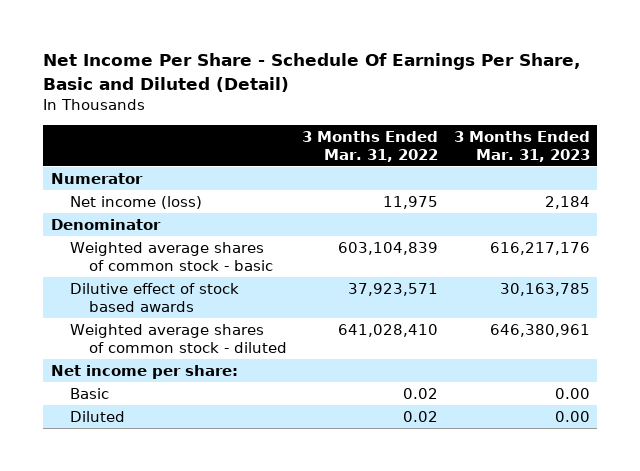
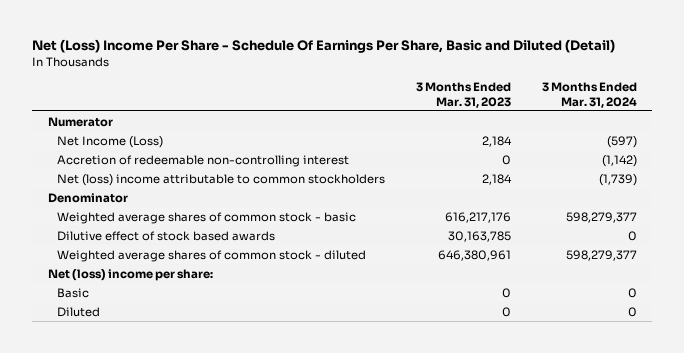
- Net Income Per Share - Schedule Of Earnings Per Share, Basic and Diluted (Detail)
+ Net (Loss) Income Per Share - Schedule Of Earnings Per Share, Basic and Diluted (Detail)
- | 3 Months Ended Mar. 31, 2022 | 3 Months Ended Mar. 31, 2023
+ | 3 Months Ended Mar. 31, 2023 | 3 Months Ended Mar. 31, 2024
- Net income (loss) | 11,975 | 2,184
+ Net Income (Loss) | 2,184 | (597)
+ Accretion of redeemable non-controlling interest | 0 | (1,142)
+ Net (loss) income attributable to common stockholders | 2,184 | (1,739)
- Net income per share:
- Basic | 0.02 | 0.00
- Diluted | 0.02 | 0.00
+ Net (loss) income per share:
+ Basic | 0 | 0
+ Diluted | 0 | 0

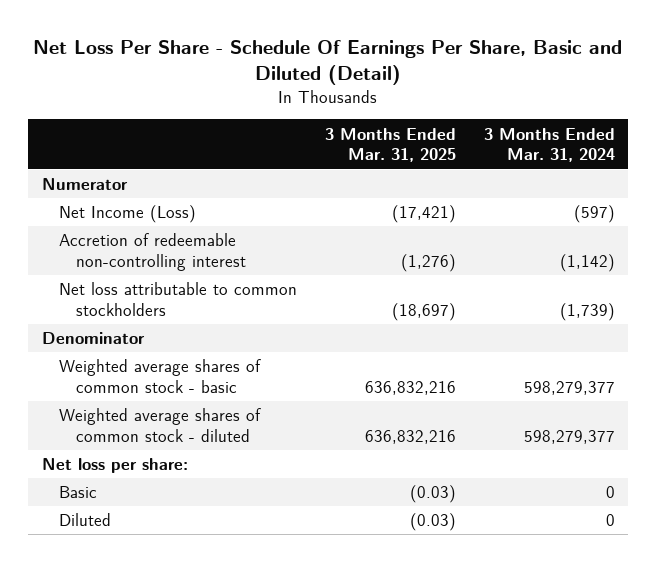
- Net (Loss) Income Per Share - Schedule Of Earnings Per Share, Basic and Diluted (Detail)
+ Net Loss Per Share - Schedule Of Earnings Per Share, Basic and Diluted (Detail)
- | 3 Months Ended Mar. 31, 2023 | 3 Months Ended Mar. 31, 2024
+ | 3 Months Ended Mar. 31, 2025 | 3 Months Ended Mar. 31, 2024
- Net (loss) income attributable to common stockholders | 2,184 | (1,739)
+ Net loss attributable to common stockholders | (18,697) | (1,739)
- Dilutive effect of stock based awards | 30,163,785 | 0
- Net (loss) income per share:
+ Net loss per share:

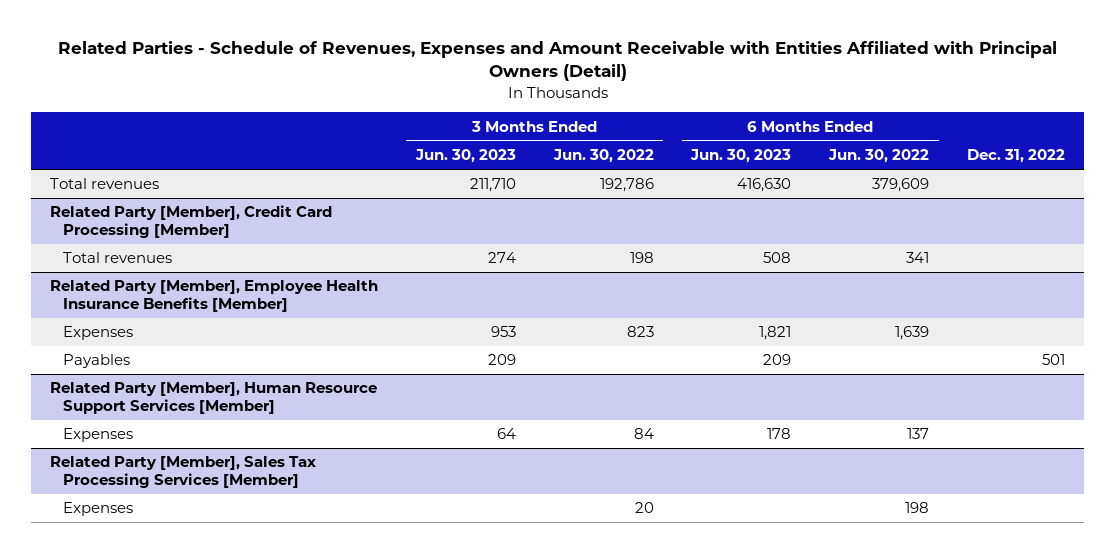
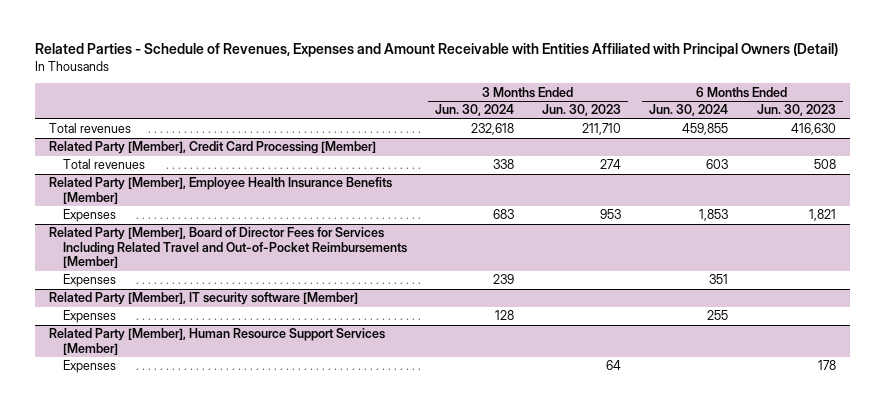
- | 3 Months Ended Jun. 30, 2023 | 3 Months Ended Jun. 30, 2022 | 6 Months Ended Jun. 30, 2023 | 6 Months Ended Jun. 30, 2022 | Dec. 31, 2022
+ | 3 Months Ended Jun. 30, 2024 | 3 Months Ended Jun. 30, 2023 | 6 Months Ended Jun. 30, 2024 | 6 Months Ended Jun. 30, 2023
@ Related Party [Member], Employee Health Insurance Benefits [Member]
- Payables | 209 | | 209 | | 501
+ Related Party [Member], Board of Director Fees for Services Including Related Travel and Out-of-Pocket Reimbursements [Member]
+ Expenses | 239 | | 351 |
+ Related Party [Member], IT security software [Member]
+ Expenses | 128 | | 255 |
- Related Party [Member], Sales Tax Processing Services [Member]
- Expenses | | 20 | | 198 |

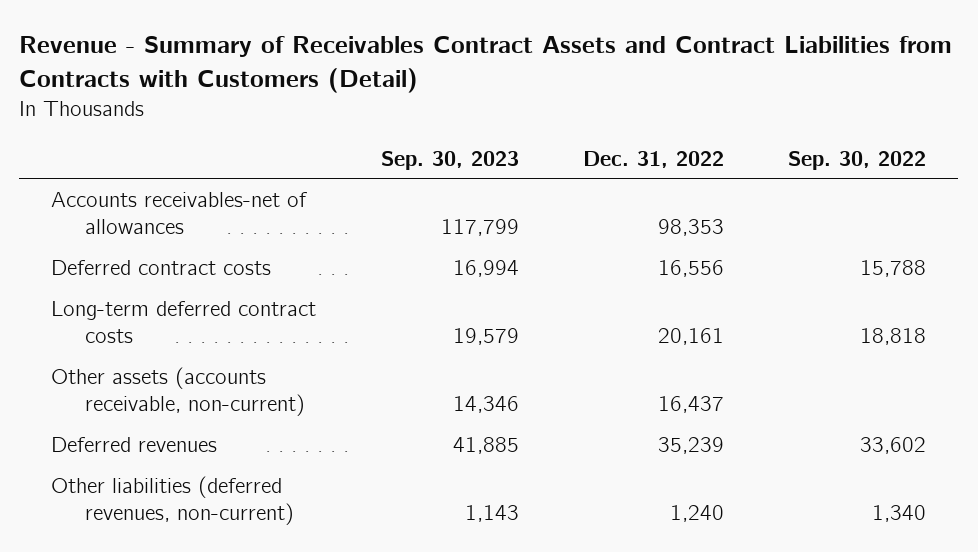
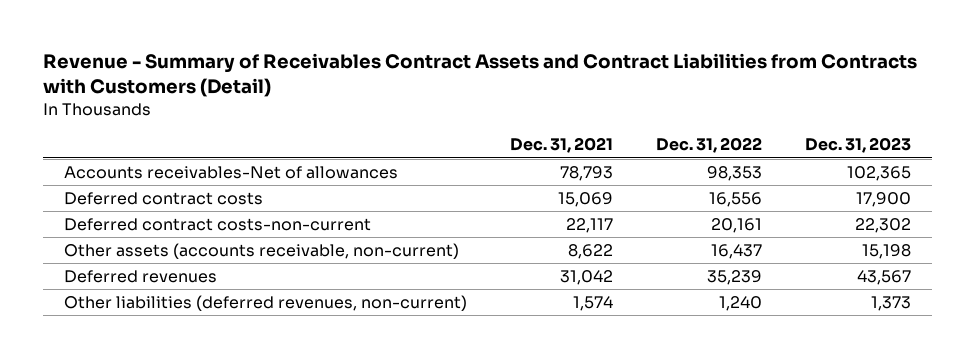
- | Sep. 30, 2023 | Dec. 31, 2022 | Sep. 30, 2022
+ | Dec. 31, 2021 | Dec. 31, 2022 | Dec. 31, 2023
- Accounts receivables-net of allowances | 117,799 | 98,353 |
+ Accounts receivables-Net of allowances | 78,793 | 98,353 | 102,365
- Long-term deferred contract costs | 19,579 | 20,161 | 18,818
+ Deferred contract costs-non-current | 22,117 | 20,161 | 22,302

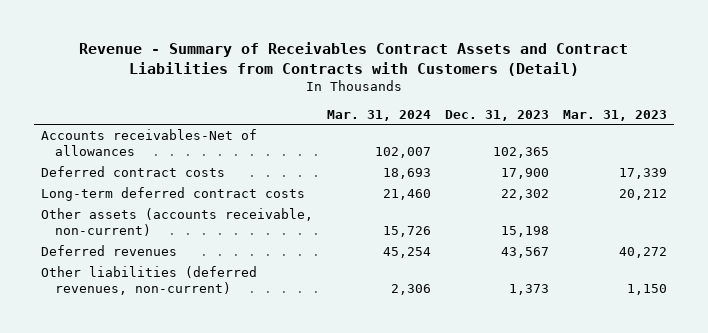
- | Dec. 31, 2021 | Dec. 31, 2022 | Dec. 31, 2023
+ | Mar. 31, 2024 | Dec. 31, 2023 | Mar. 31, 2023
- Deferred contract costs-non-current | 22,117 | 20,161 | 22,302
+ Long-term deferred contract costs | 21,460 | 22,302 | 20,212

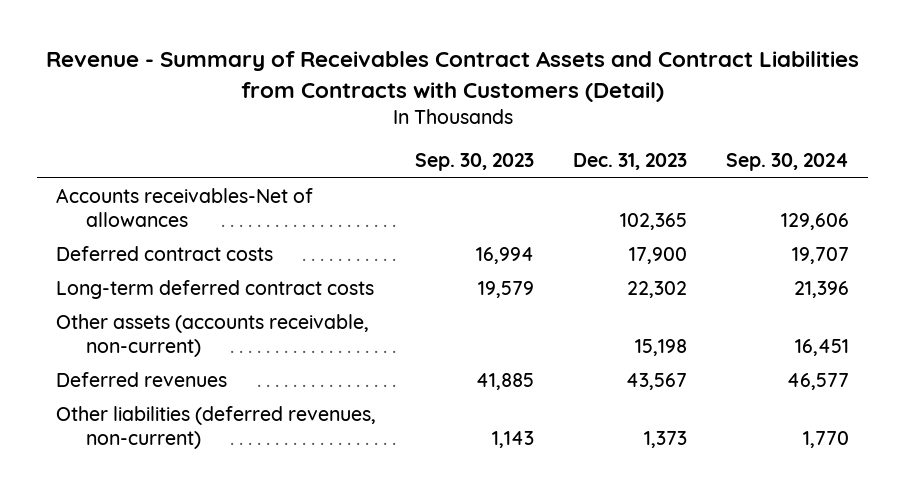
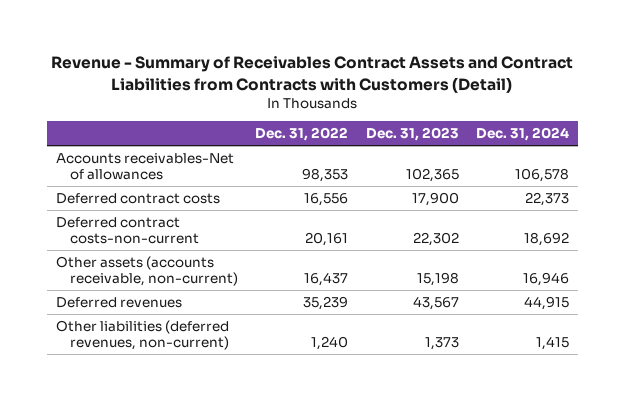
- | Sep. 30, 2023 | Dec. 31, 2023 | Sep. 30, 2024
+ | Dec. 31, 2022 | Dec. 31, 2023 | Dec. 31, 2024
- Long-term deferred contract costs | 19,579 | 22,302 | 21,396
+ Deferred contract costs-non-current | 20,161 | 22,302 | 18,692

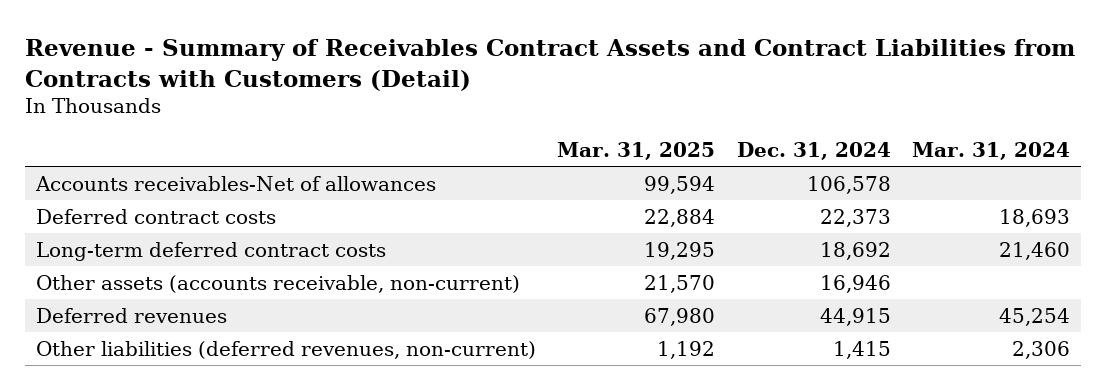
- | Dec. 31, 2022 | Dec. 31, 2023 | Dec. 31, 2024
+ | Mar. 31, 2025 | Dec. 31, 2024 | Mar. 31, 2024
- Deferred contract costs-non-current | 20,161 | 22,302 | 18,692
+ Long-term deferred contract costs | 19,295 | 18,692 | 21,460

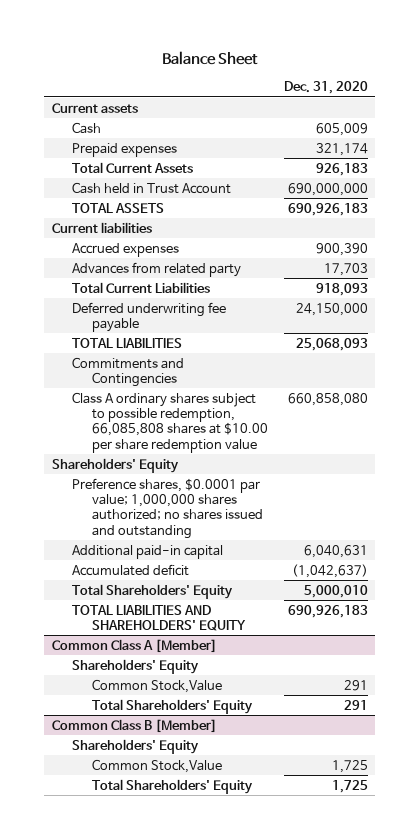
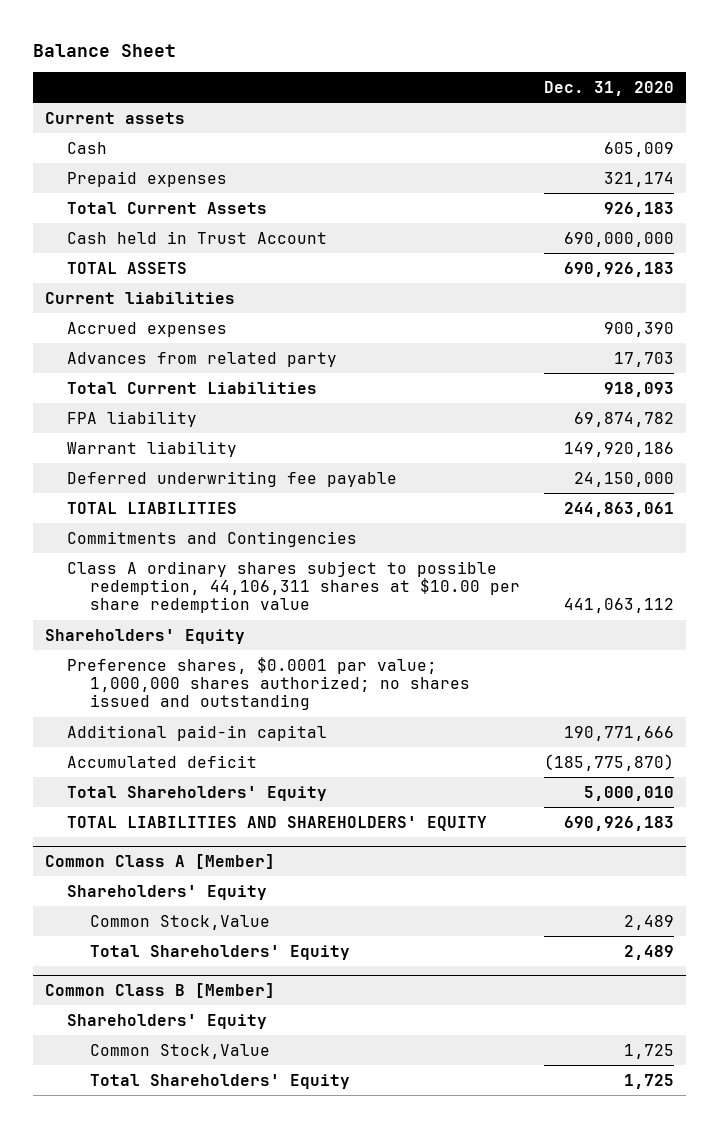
+ FPA liability | 69,874,782
+ Warrant liability | 149,920,186
- TOTAL LIABILITIES | 25,068,093
+ TOTAL LIABILITIES | 244,863,061
- Class A ordinary shares subject to possible redemption, 66,085,808 shares at $10.00 per share redemption value | 660,858,080
+ Class A ordinary shares subject to possible redemption, 44,106,311 shares at $10.00 per share redemption value | 441,063,112
- Additional paid-in capital | 6,040,631
- Accumulated deficit | (1,042,637)
+ Additional paid-in capital | 190,771,666
+ Accumulated deficit | (185,775,870)
@ Common Class A [Member]
- Common Stock,Value | 291
- Total Shareholders' Equity | 291
+ Common Stock,Value | 2,489
+ Total Shareholders' Equity | 2,489

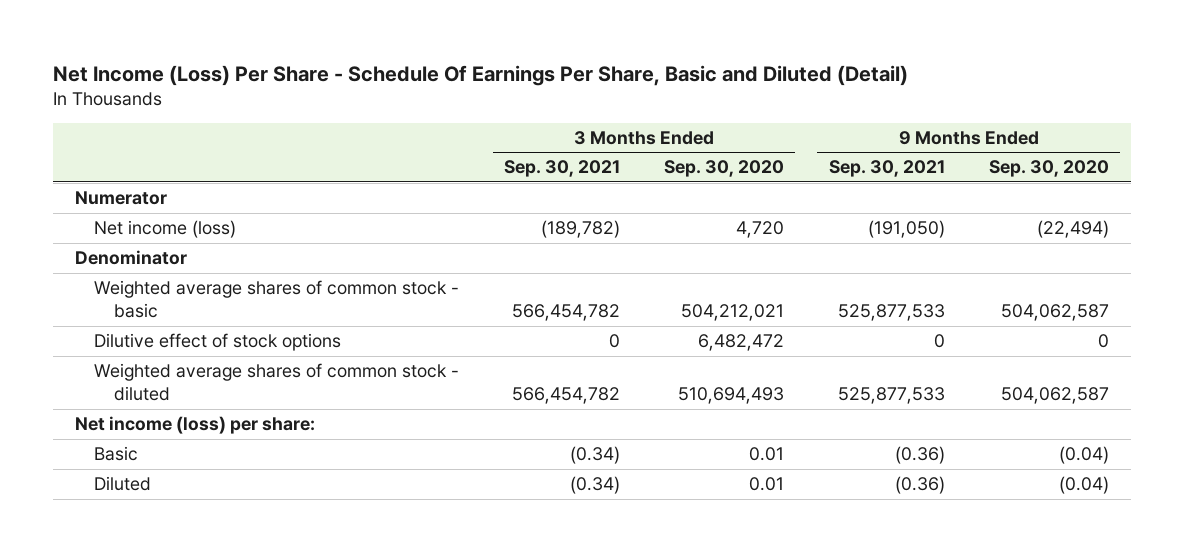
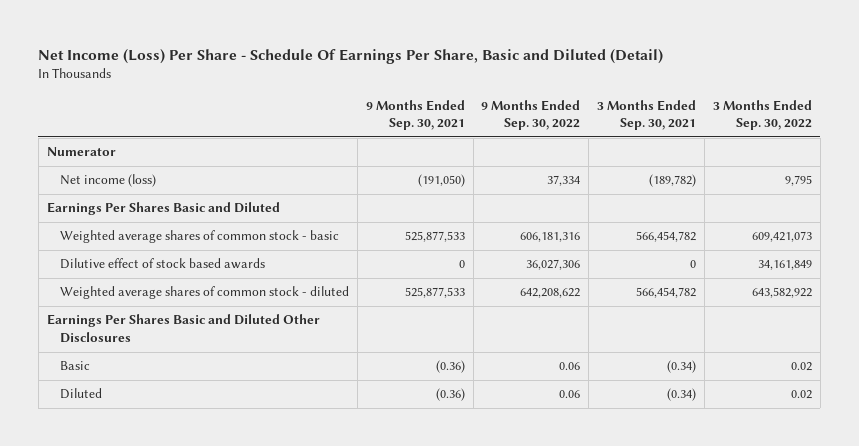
- | 3 Months Ended Sep. 30, 2021 | 3 Months Ended Sep. 30, 2020 | 9 Months Ended Sep. 30, 2021 | 9 Months Ended Sep. 30, 2020
+ | 9 Months Ended Sep. 30, 2021 | 9 Months Ended Sep. 30, 2022 | 3 Months Ended Sep. 30, 2021 | 3 Months Ended Sep. 30, 2022
- Denominator
+ Earnings Per Shares Basic and Diluted
- Dilutive effect of stock options | 0 | 6,482,472 | 0 | 0
+ Dilutive effect of stock based awards | 0 | 36,027,306 | 0 | 34,161,849
- Net income (loss) per share:
+ Earnings Per Shares Basic and Diluted Other Disclosures

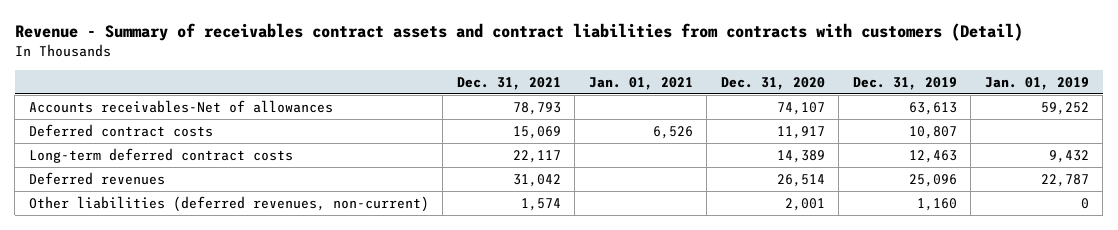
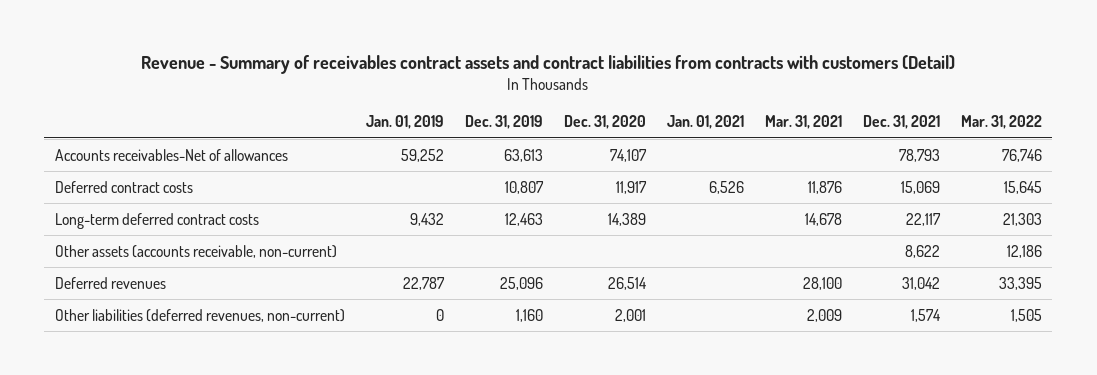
- | Dec. 31, 2021 | Jan. 01, 2021 | Dec. 31, 2020 | Dec. 31, 2019 | Jan. 01, 2019
+ | Jan. 01, 2019 | Dec. 31, 2019 | Dec. 31, 2020 | Jan. 01, 2021 | Mar. 31, 2021 | Dec. 31, 2021 | Mar. 31, 2022
+ Other assets (accounts receivable, non-current) | | | | | | 8,622 | 12,186

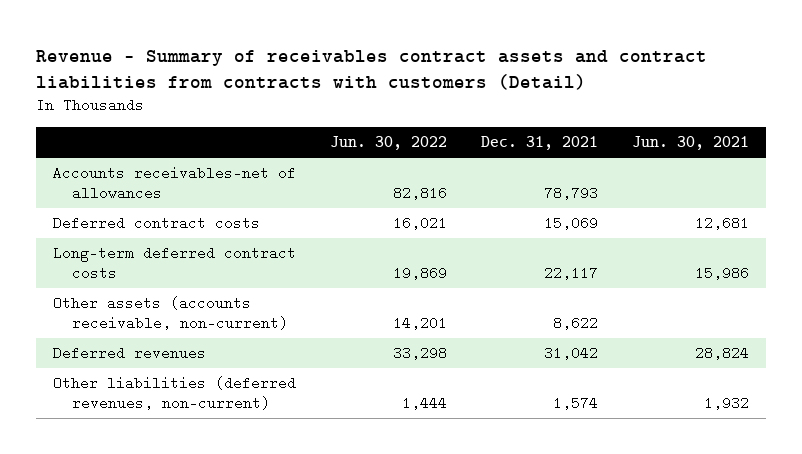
- | Jan. 01, 2019 | Dec. 31, 2019 | Dec. 31, 2020 | Jan. 01, 2021 | Mar. 31, 2021 | Dec. 31, 2021 | Mar. 31, 2022
+ | Jun. 30, 2022 | Dec. 31, 2021 | Jun. 30, 2021
- Accounts receivables-Net of allowances | 59,252 | 63,613 | 74,107 | | | 78,793 | 76,746
+ Accounts receivables-net of allowances | 82,816 | 78,793 |

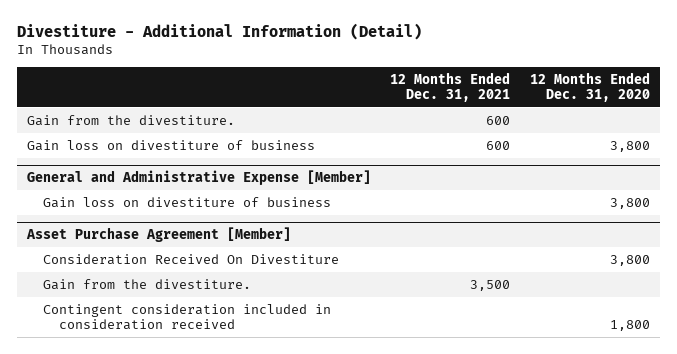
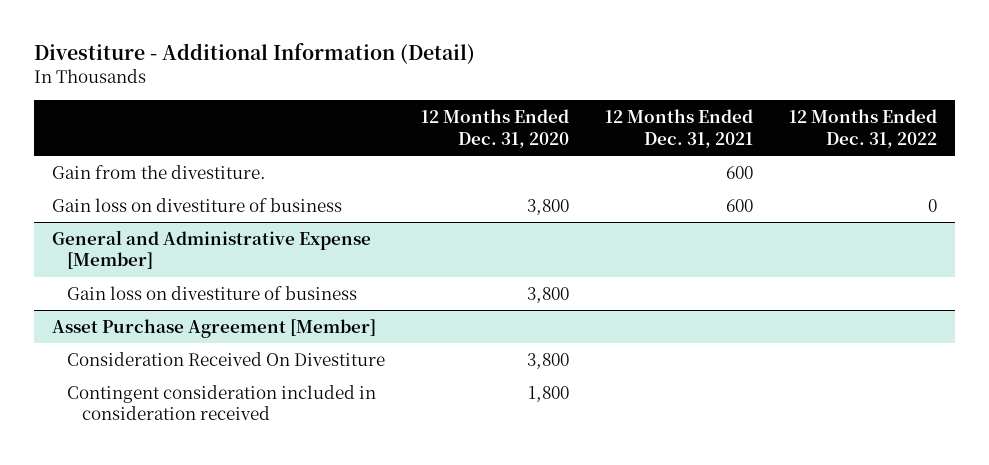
- | 12 Months Ended Dec. 31, 2021 | 12 Months Ended Dec. 31, 2020
+ | 12 Months Ended Dec. 31, 2020 | 12 Months Ended Dec. 31, 2021 | 12 Months Ended Dec. 31, 2022
@ Asset Purchase Agreement [Member]
- Gain from the divestiture. | 3,500 |

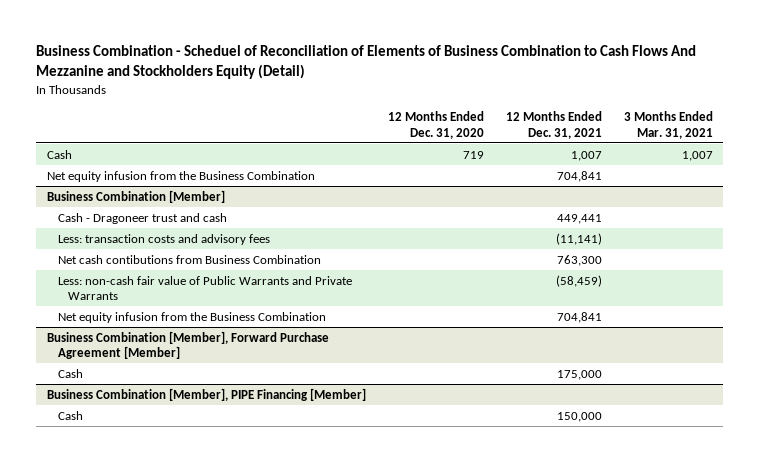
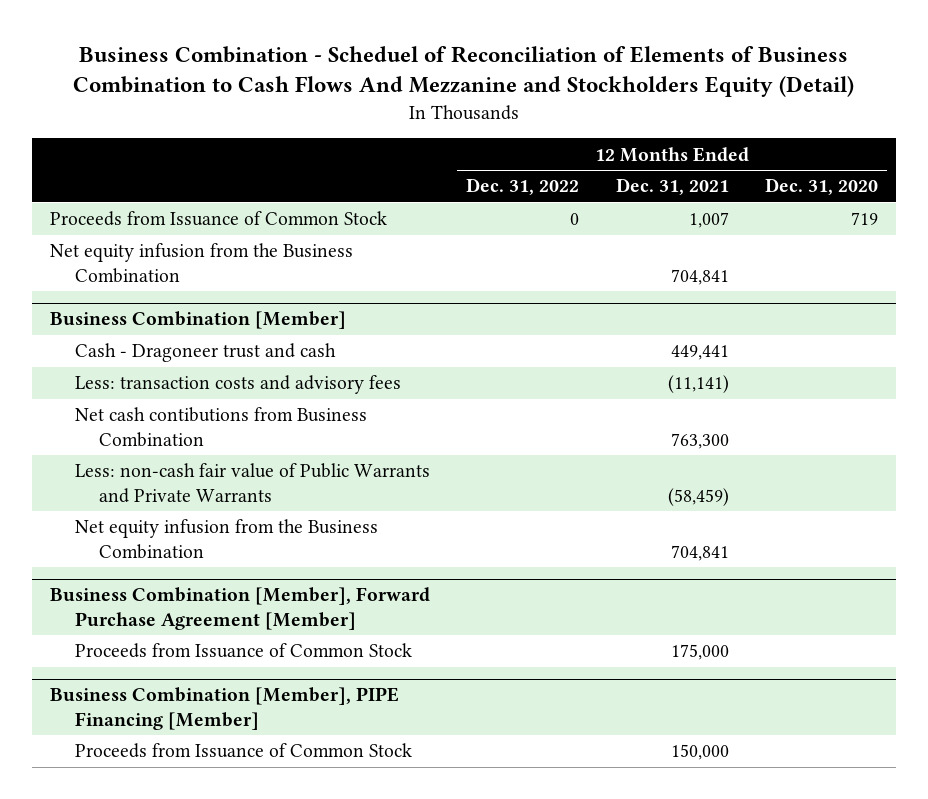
- | 12 Months Ended Dec. 31, 2020 | 12 Months Ended Dec. 31, 2021 | 3 Months Ended Mar. 31, 2021
+ | 12 Months Ended Dec. 31, 2022 | 12 Months Ended Dec. 31, 2021 | 12 Months Ended Dec. 31, 2020
- Cash | 719 | 1,007 | 1,007
+ Proceeds from Issuance of Common Stock | 0 | 1,007 | 719
@ Business Combination [Member], Forward Purchase Agreement [Member]
- Cash | | 175,000 |
+ Proceeds from Issuance of Common Stock | | 175,000 |
@ Business Combination [Member], PIPE Financing [Member]
- Cash | | 150,000 |
+ Proceeds from Issuance of Common Stock | | 150,000 |

